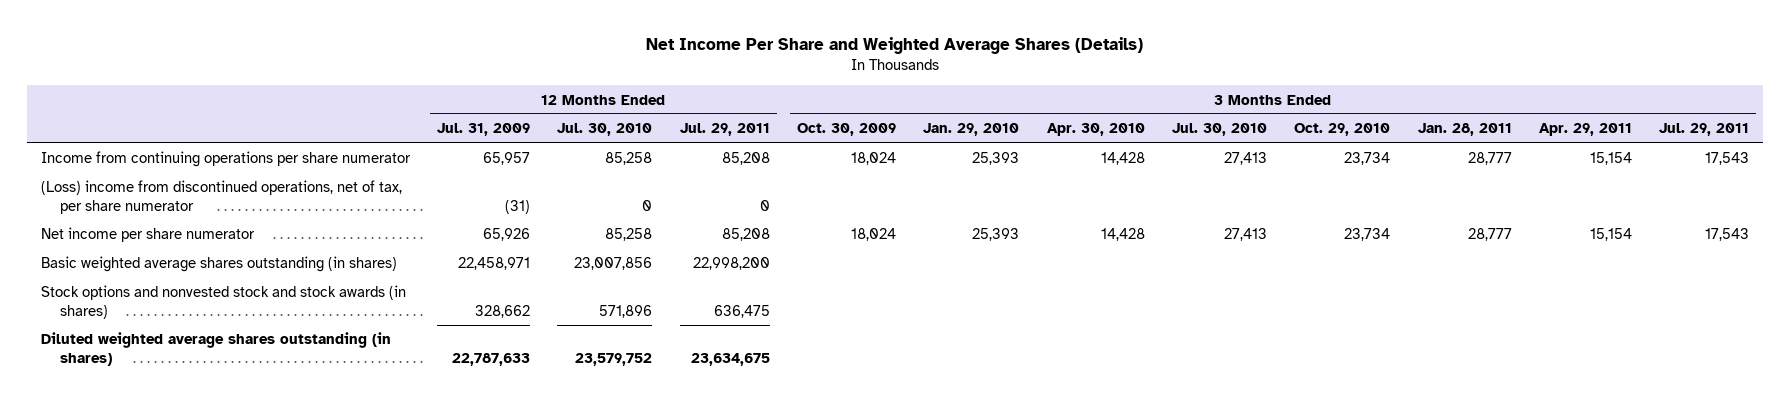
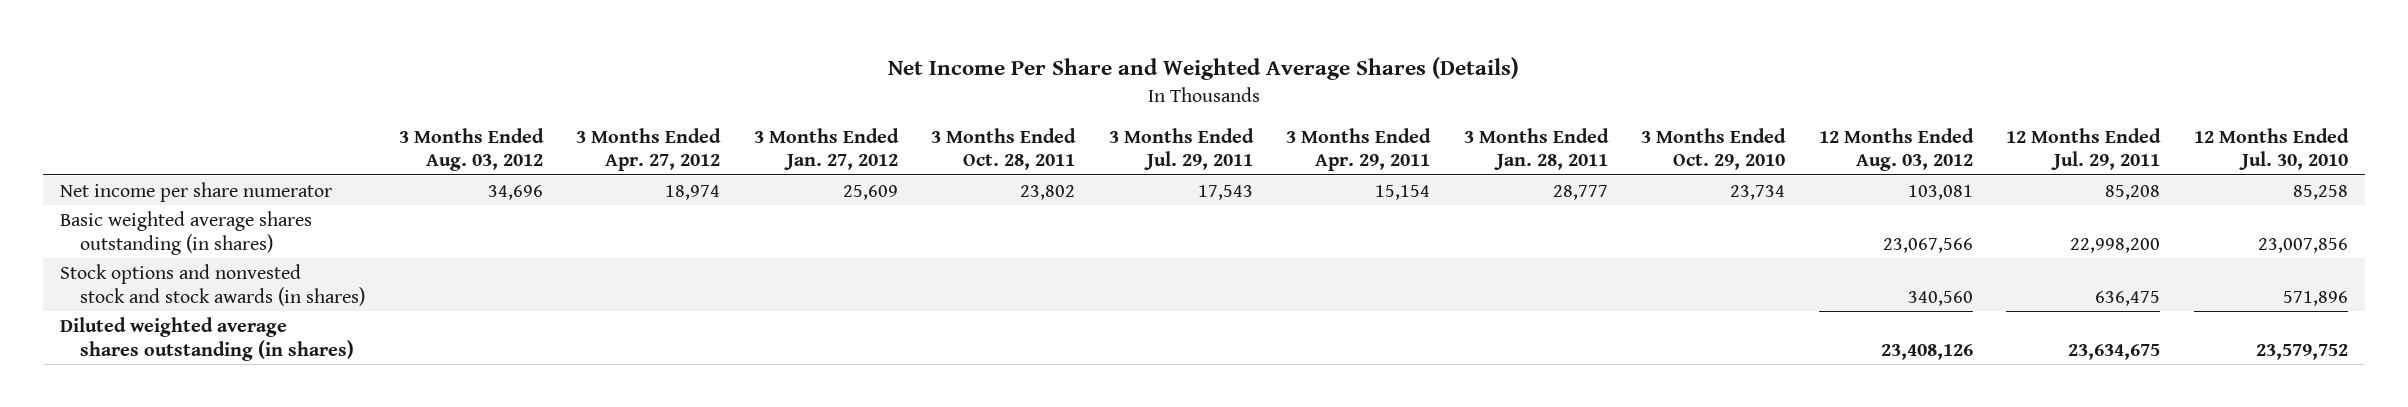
- | 12 Months Ended Jul. 31, 2009 | 12 Months Ended Jul. 30, 2010 | 12 Months Ended Jul. 29, 2011 | 3 Months Ended Oct. 30, 2009 | 3 Months Ended Jan. 29, 2010 | 3 Months Ended Apr. 30, 2010 | 3 Months Ended Jul. 30, 2010 | 3 Months Ended Oct. 29, 2010 | 3 Months Ended Jan. 28, 2011 | 3 Months Ended Apr. 29, 2011 | 3 Months Ended Jul. 29, 2011
+ | 3 Months Ended Aug. 03, 2012 | 3 Months Ended Apr. 27, 2012 | 3 Months Ended Jan. 27, 2012 | 3 Months Ended Oct. 28, 2011 | 3 Months Ended Jul. 29, 2011 | 3 Months Ended Apr. 29, 2011 | 3 Months Ended Jan. 28, 2011 | 3 Months Ended Oct. 29, 2010 | 12 Months Ended Aug. 03, 2012 | 12 Months Ended Jul. 29, 2011 | 12 Months Ended Jul. 30, 2010
- Income from continuing operations per share numerator | 65,957 | 85,258 | 85,208 | 18,024 | 25,393 | 14,428 | 27,413 | 23,734 | 28,777 | 15,154 | 17,543
- (Loss) income from discontinued operations, net of tax, per share numerator | (31) | 0 | 0 | | | | | | | |

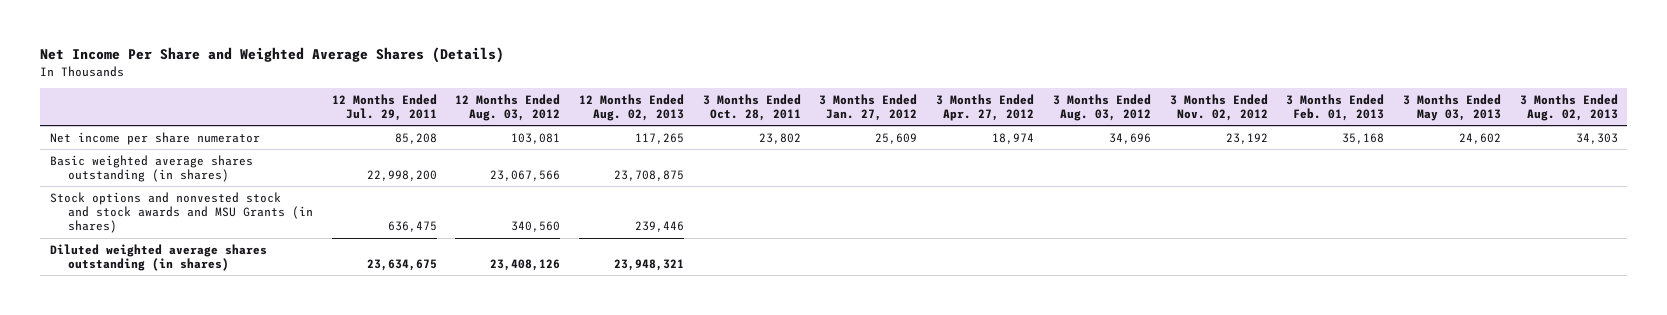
- | 3 Months Ended Aug. 03, 2012 | 3 Months Ended Apr. 27, 2012 | 3 Months Ended Jan. 27, 2012 | 3 Months Ended Oct. 28, 2011 | 3 Months Ended Jul. 29, 2011 | 3 Months Ended Apr. 29, 2011 | 3 Months Ended Jan. 28, 2011 | 3 Months Ended Oct. 29, 2010 | 12 Months Ended Aug. 03, 2012 | 12 Months Ended Jul. 29, 2011 | 12 Months Ended Jul. 30, 2010
+ | 12 Months Ended Jul. 29, 2011 | 12 Months Ended Aug. 03, 2012 | 12 Months Ended Aug. 02, 2013 | 3 Months Ended Oct. 28, 2011 | 3 Months Ended Jan. 27, 2012 | 3 Months Ended Apr. 27, 2012 | 3 Months Ended Aug. 03, 2012 | 3 Months Ended Nov. 02, 2012 | 3 Months Ended Feb. 01, 2013 | 3 Months Ended May 03, 2013 | 3 Months Ended Aug. 02, 2013
- Stock options and nonvested stock and stock awards (in shares) | | | | | | | | | 340,560 | 636,475 | 571,896
+ Stock options and nonvested stock and stock awards and MSU Grants (in shares) | 636,475 | 340,560 | 239,446 | | | | | | | |

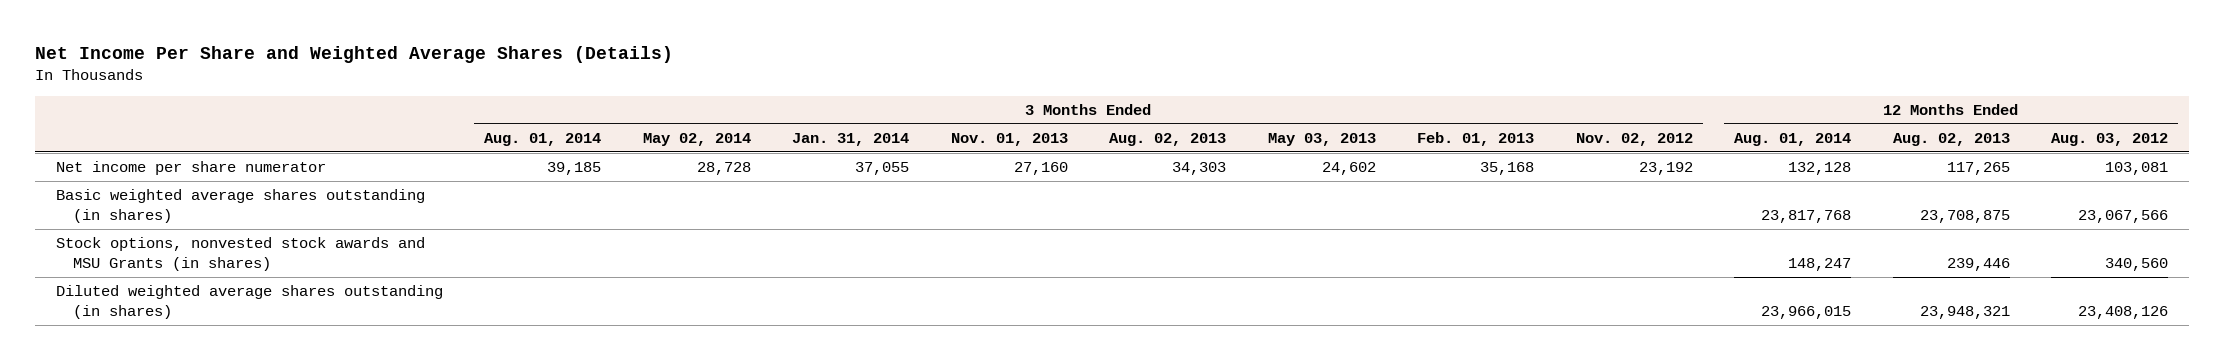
- | 12 Months Ended Jul. 29, 2011 | 12 Months Ended Aug. 03, 2012 | 12 Months Ended Aug. 02, 2013 | 3 Months Ended Oct. 28, 2011 | 3 Months Ended Jan. 27, 2012 | 3 Months Ended Apr. 27, 2012 | 3 Months Ended Aug. 03, 2012 | 3 Months Ended Nov. 02, 2012 | 3 Months Ended Feb. 01, 2013 | 3 Months Ended May 03, 2013 | 3 Months Ended Aug. 02, 2013
+ | 3 Months Ended Aug. 01, 2014 | 3 Months Ended May 02, 2014 | 3 Months Ended Jan. 31, 2014 | 3 Months Ended Nov. 01, 2013 | 3 Months Ended Aug. 02, 2013 | 3 Months Ended May 03, 2013 | 3 Months Ended Feb. 01, 2013 | 3 Months Ended Nov. 02, 2012 | 12 Months Ended Aug. 01, 2014 | 12 Months Ended Aug. 02, 2013 | 12 Months Ended Aug. 03, 2012
- Stock options and nonvested stock and stock awards and MSU Grants (in shares) | 636,475 | 340,560 | 239,446 | | | | | | | |
+ Stock options, nonvested stock awards and MSU Grants (in shares) | | | | | | | | | 148,247 | 239,446 | 340,560

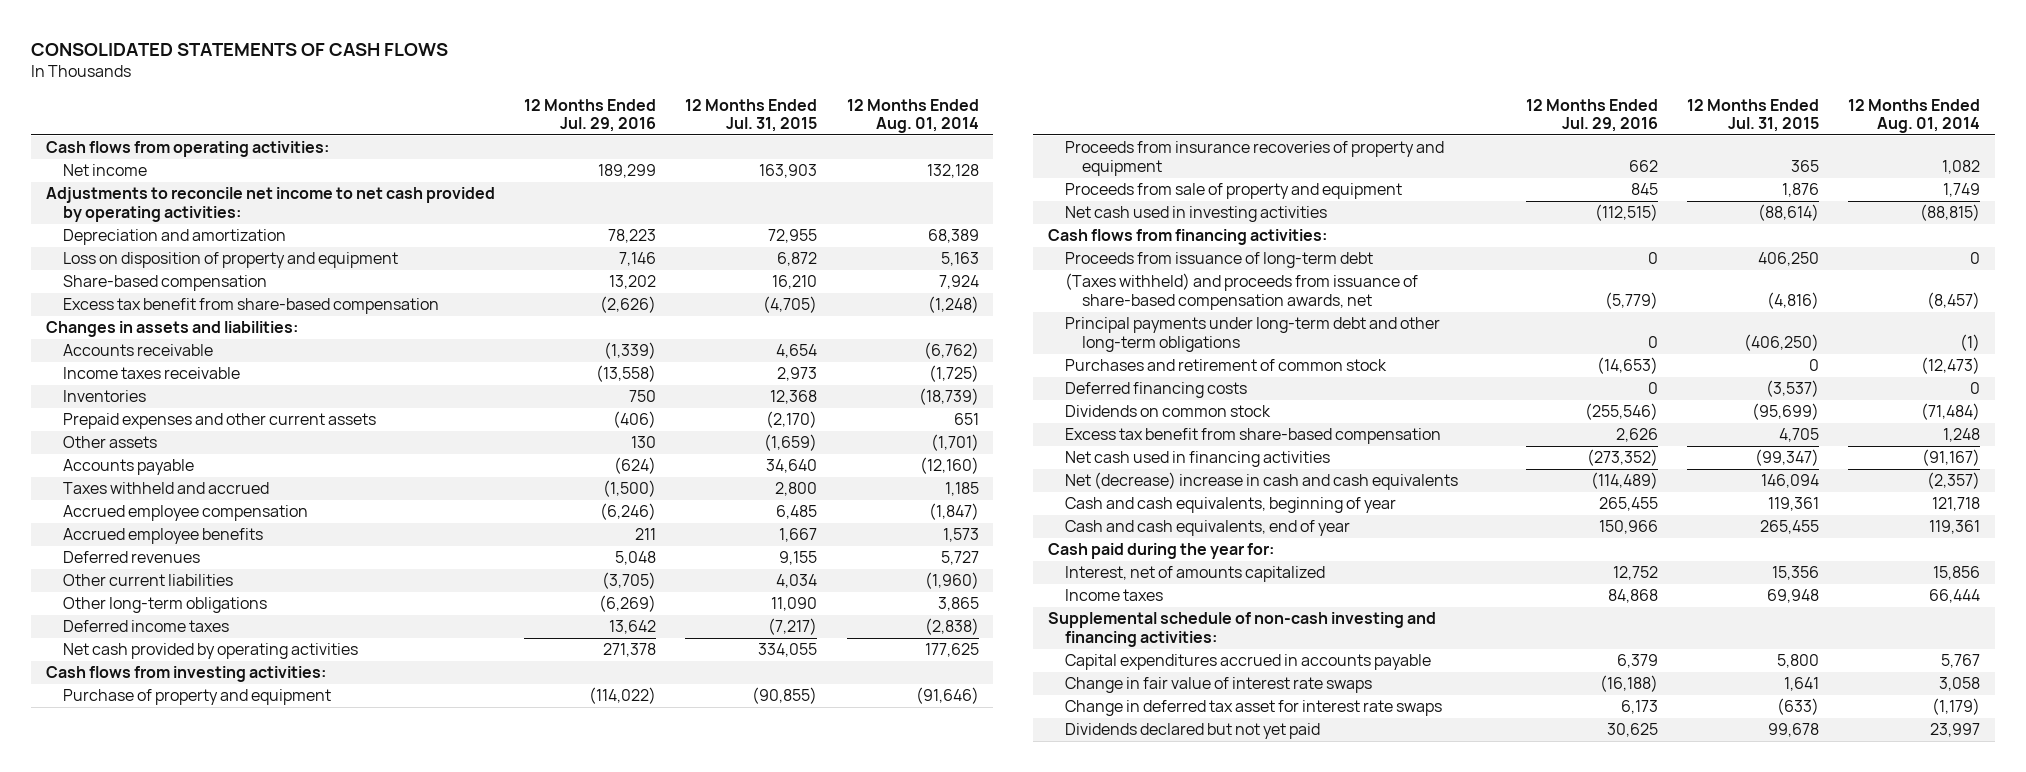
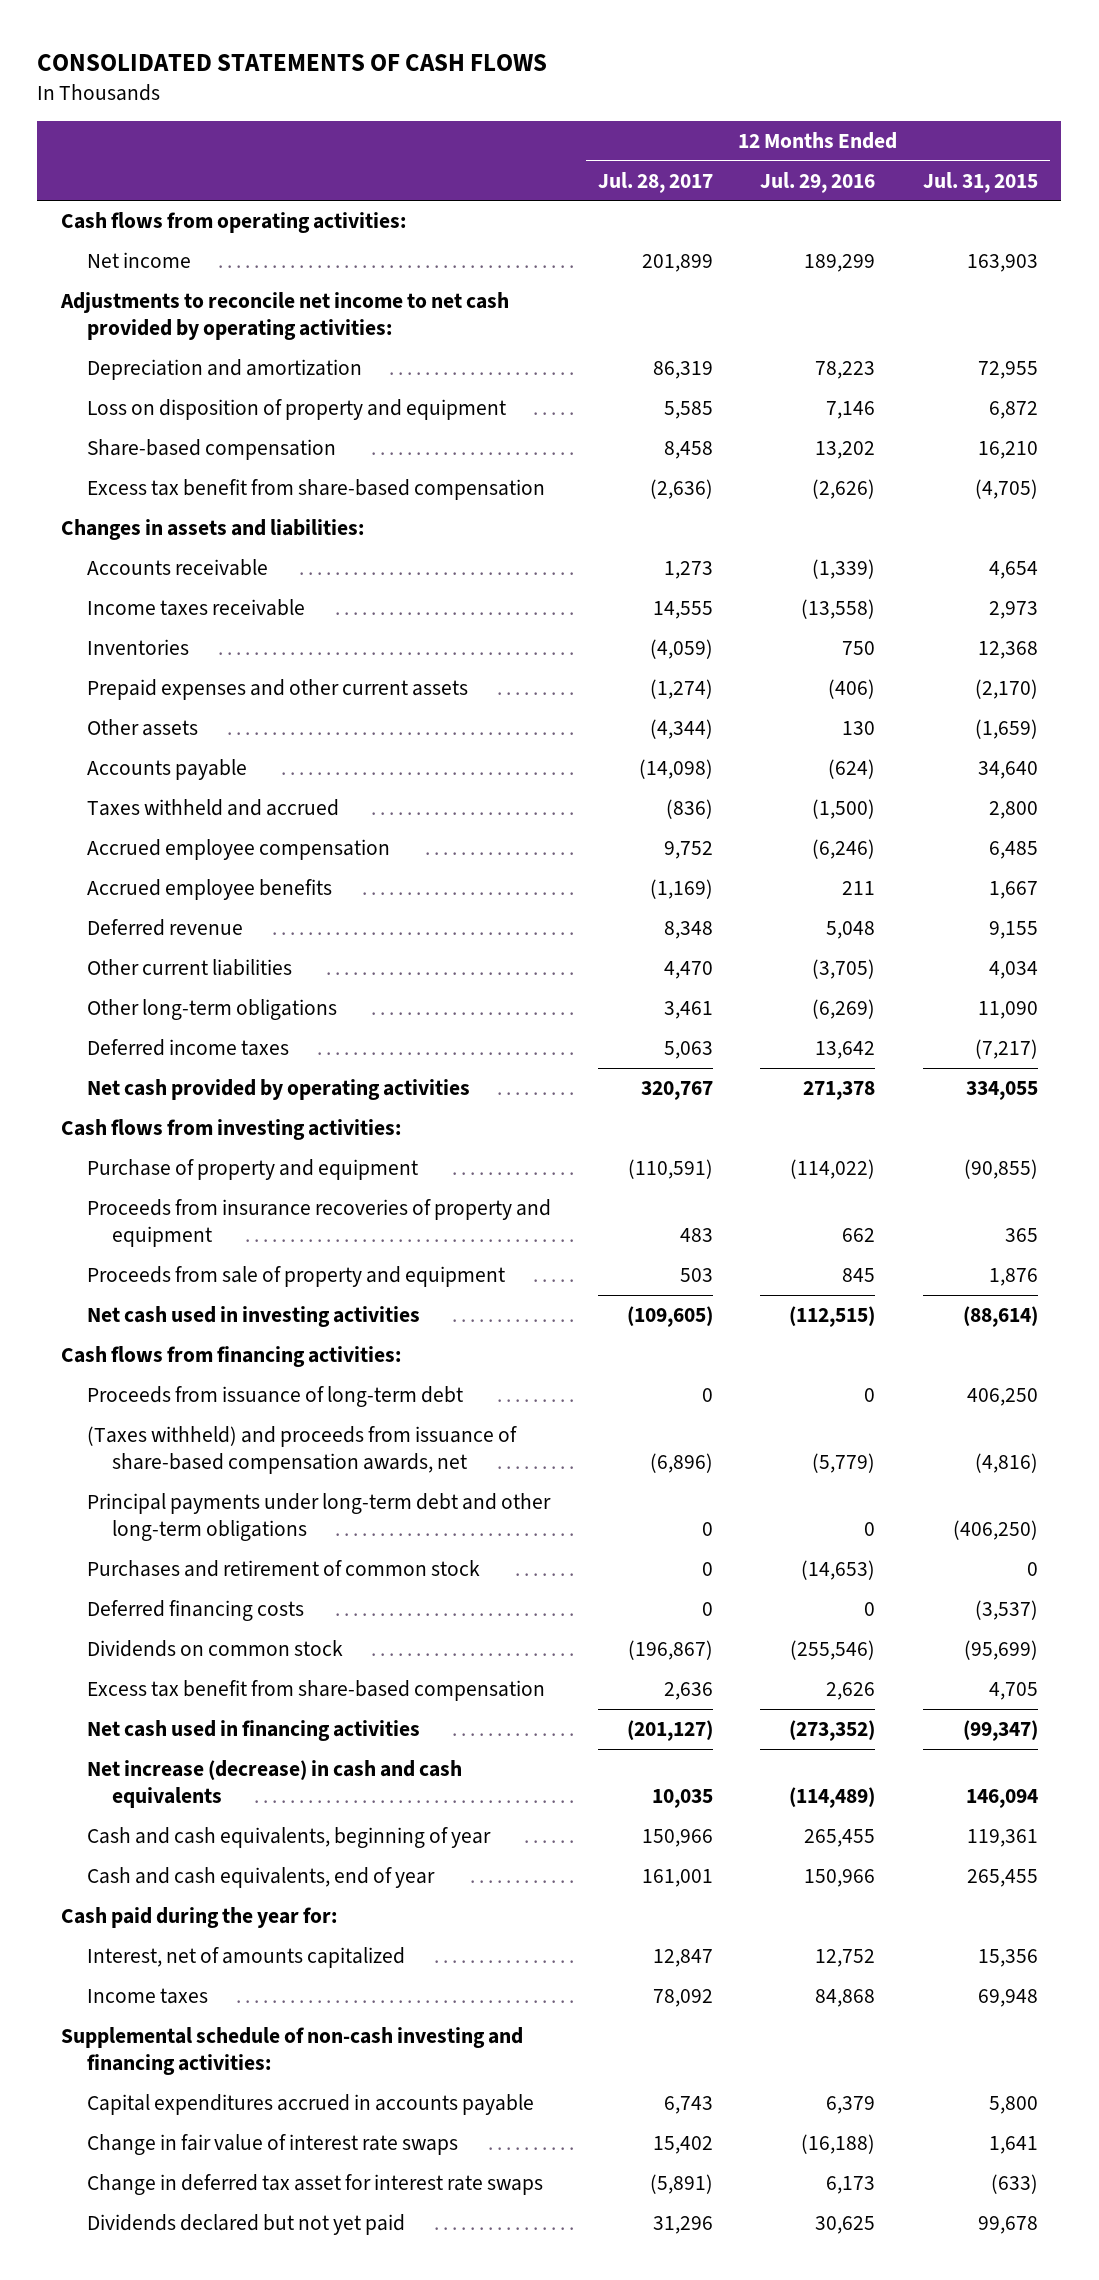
- | 12 Months Ended Jul. 29, 2016 | 12 Months Ended Jul. 31, 2015 | 12 Months Ended Aug. 01, 2014
+ | 12 Months Ended Jul. 28, 2017 | 12 Months Ended Jul. 29, 2016 | 12 Months Ended Jul. 31, 2015
- Deferred revenues | 5,048 | 9,155 | 5,727
+ Deferred revenue | 8,348 | 5,048 | 9,155
- Net (decrease) increase in cash and cash equivalents | (114,489) | 146,094 | (2,357)
+ Net increase (decrease) in cash and cash equivalents | 10,035 | (114,489) | 146,094

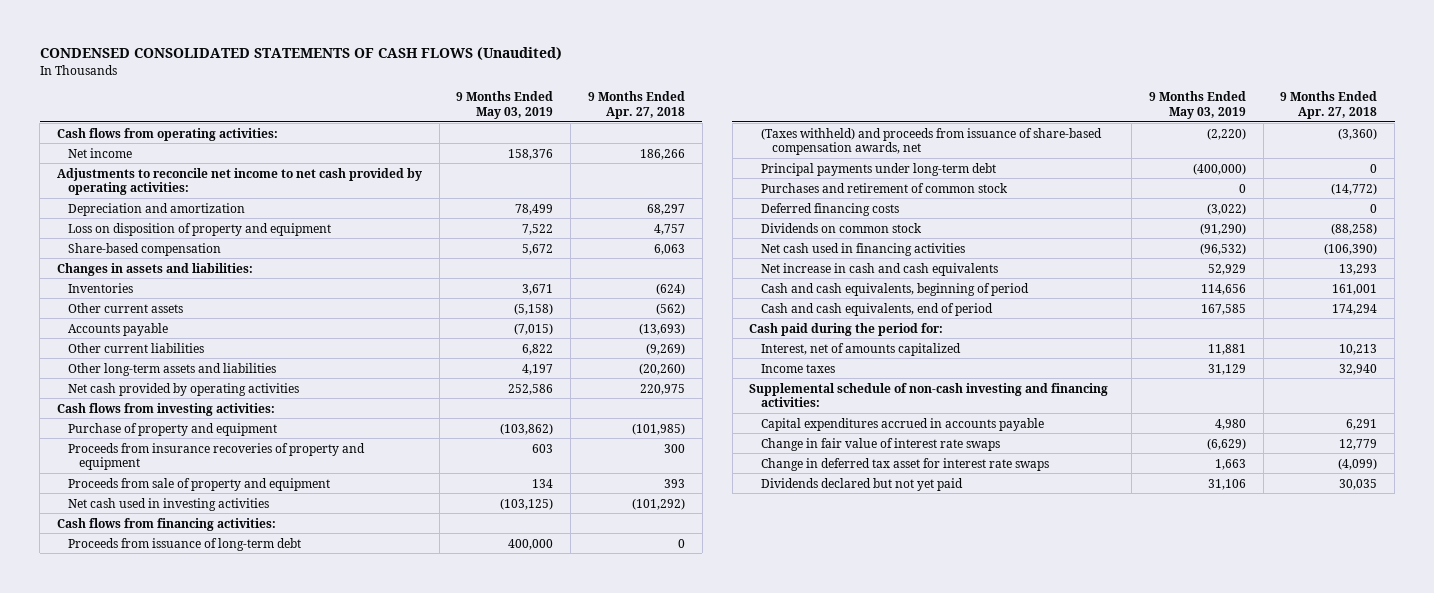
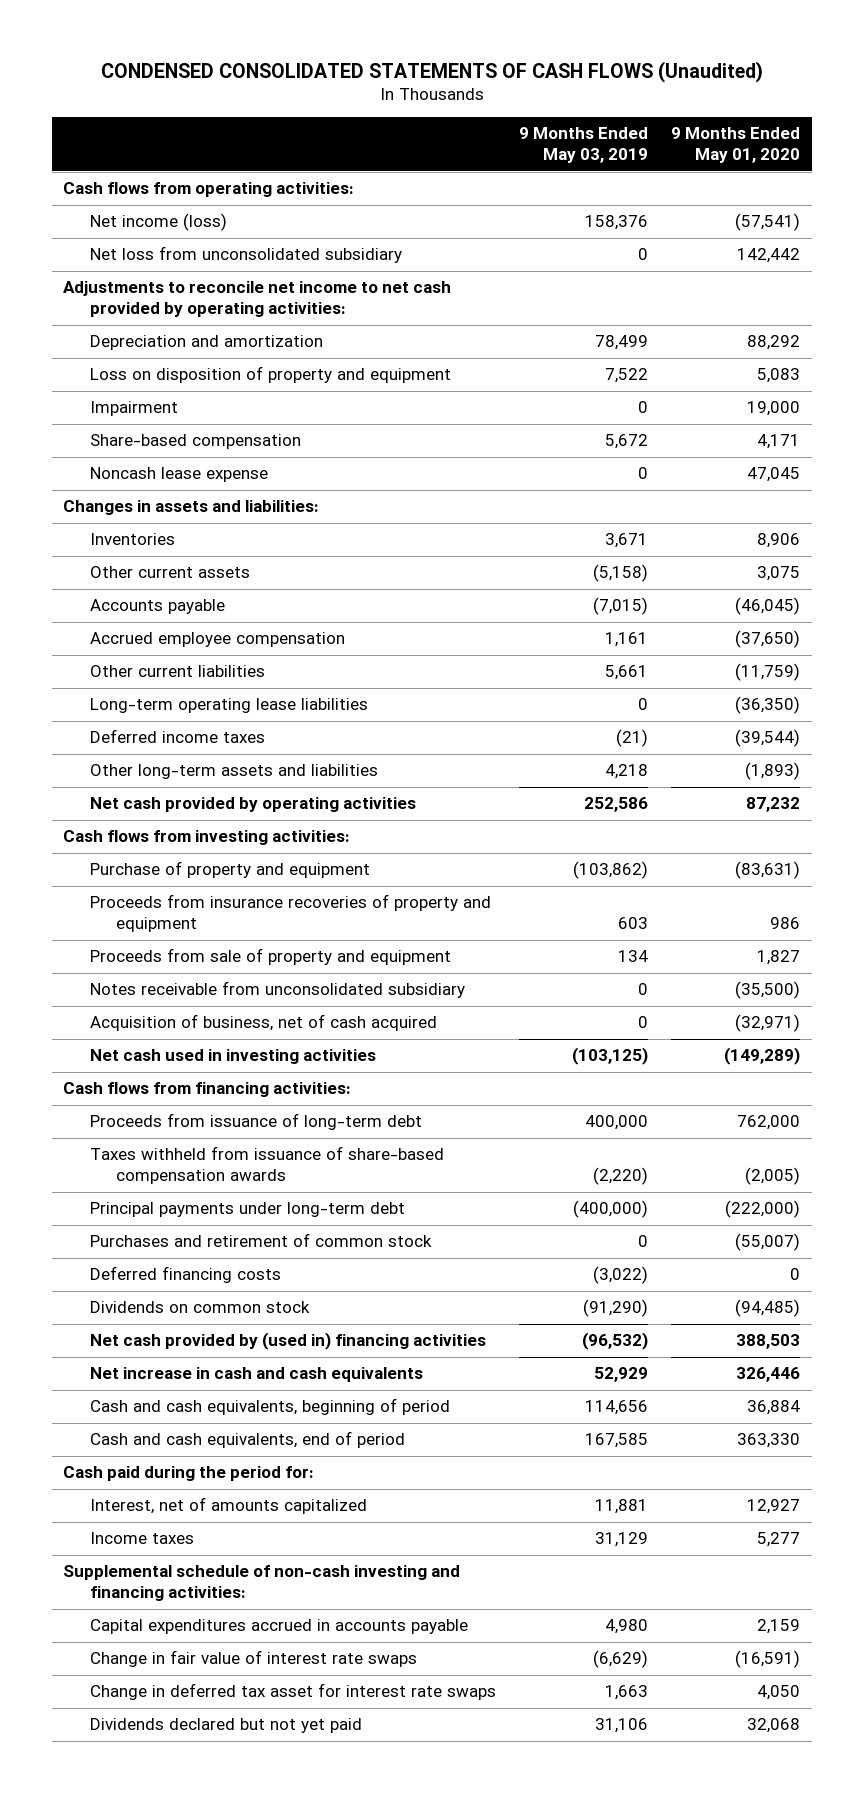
- | 9 Months Ended May 03, 2019 | 9 Months Ended Apr. 27, 2018
+ | 9 Months Ended May 03, 2019 | 9 Months Ended May 01, 2020
- Net income | 158,376 | 186,266
+ Net income (loss) | 158,376 | (57,541)
+ Net loss from unconsolidated subsidiary | 0 | 142,442
+ Impairment | 0 | 19,000
+ Noncash lease expense | 0 | 47,045
- Other current liabilities | 6,822 | (9,269)
- Other long-term assets and liabilities | 4,197 | (20,260)
+ Accrued employee compensation | 1,161 | (37,650)
+ Other current liabilities | 5,661 | (11,759)
+ Long-term operating lease liabilities | 0 | (36,350)
+ Deferred income taxes | (21) | (39,544)
+ Other long-term assets and liabilities | 4,218 | (1,893)
+ Notes receivable from unconsolidated subsidiary | 0 | (35,500)
+ Acquisition of business, net of cash acquired | 0 | (32,971)
- (Taxes withheld) and proceeds from issuance of share-based compensation awards, net | (2,220) | (3,360)
+ Taxes withheld from issuance of share-based compensation awards | (2,220) | (2,005)
- Net cash used in financing activities | (96,532) | (106,390)
+ Net cash provided by (used in) financing activities | (96,532) | 388,503

